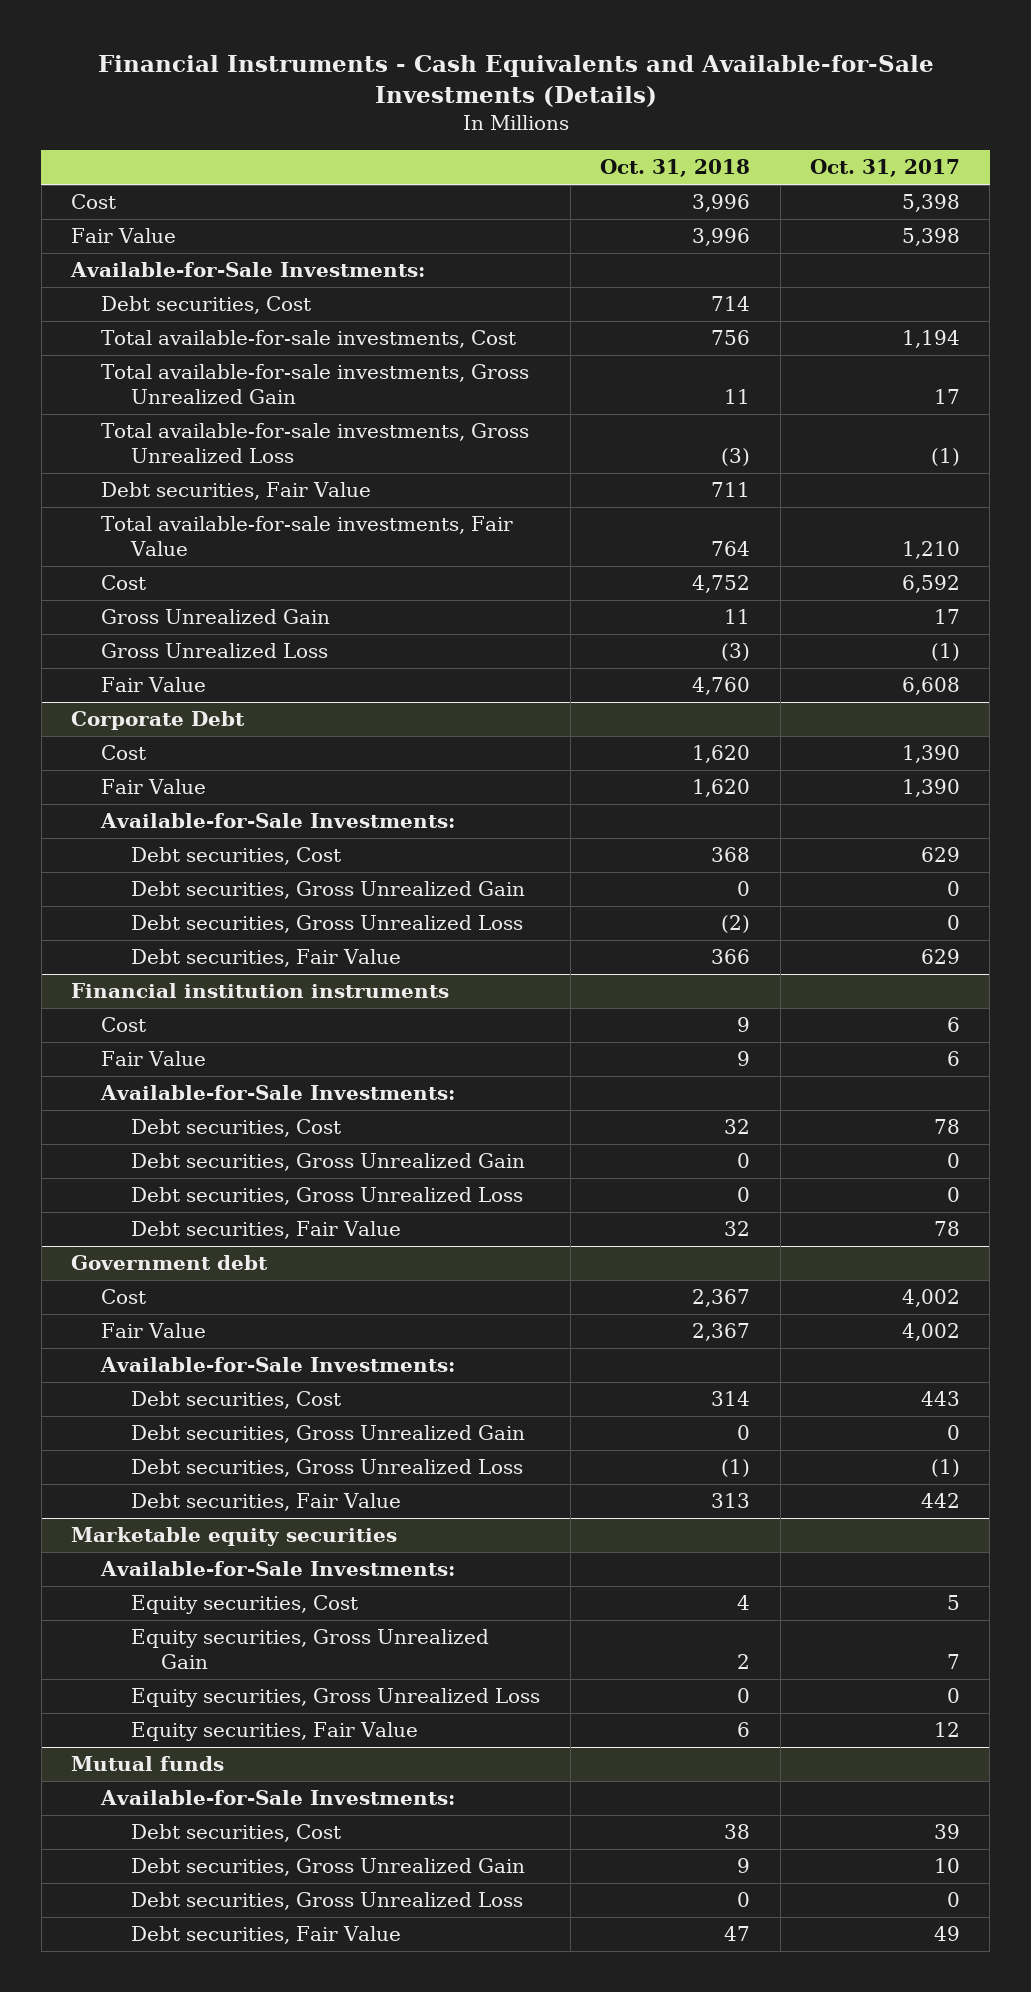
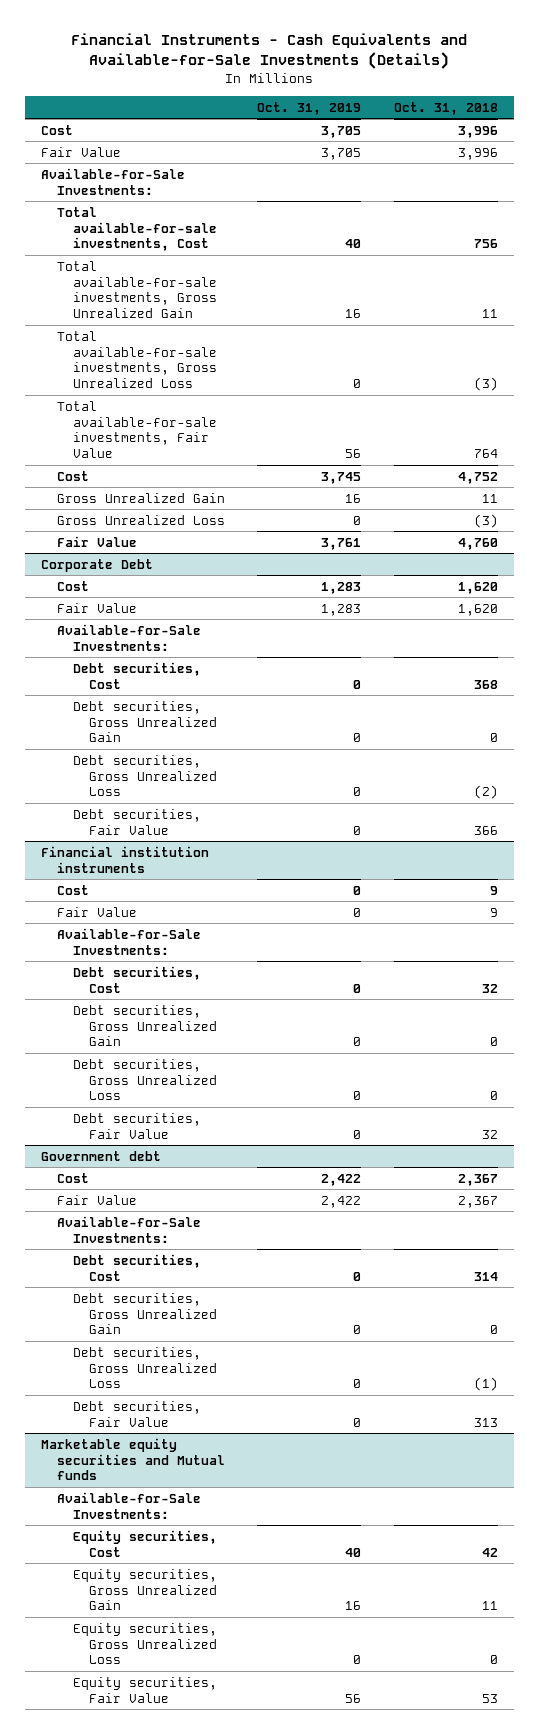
- | Oct. 31, 2018 | Oct. 31, 2017
+ | Oct. 31, 2019 | Oct. 31, 2018
- Debt securities, Cost | 714 |
- Debt securities, Fair Value | 711 |
- Marketable equity securities
+ Marketable equity securities and Mutual funds
- Equity securities, Cost | 4 | 5
- Equity securities, Gross Unrealized Gain | 2 | 7
+ Equity securities, Cost | 40 | 42
+ Equity securities, Gross Unrealized Gain | 16 | 11
- Equity securities, Fair Value | 6 | 12
- Mutual funds
- Available-for-Sale Investments:
- Debt securities, Cost | 38 | 39
- Debt securities, Gross Unrealized Gain | 9 | 10
- Debt securities, Gross Unrealized Loss | 0 | 0
- Debt securities, Fair Value | 47 | 49
+ Equity securities, Fair Value | 56 | 53

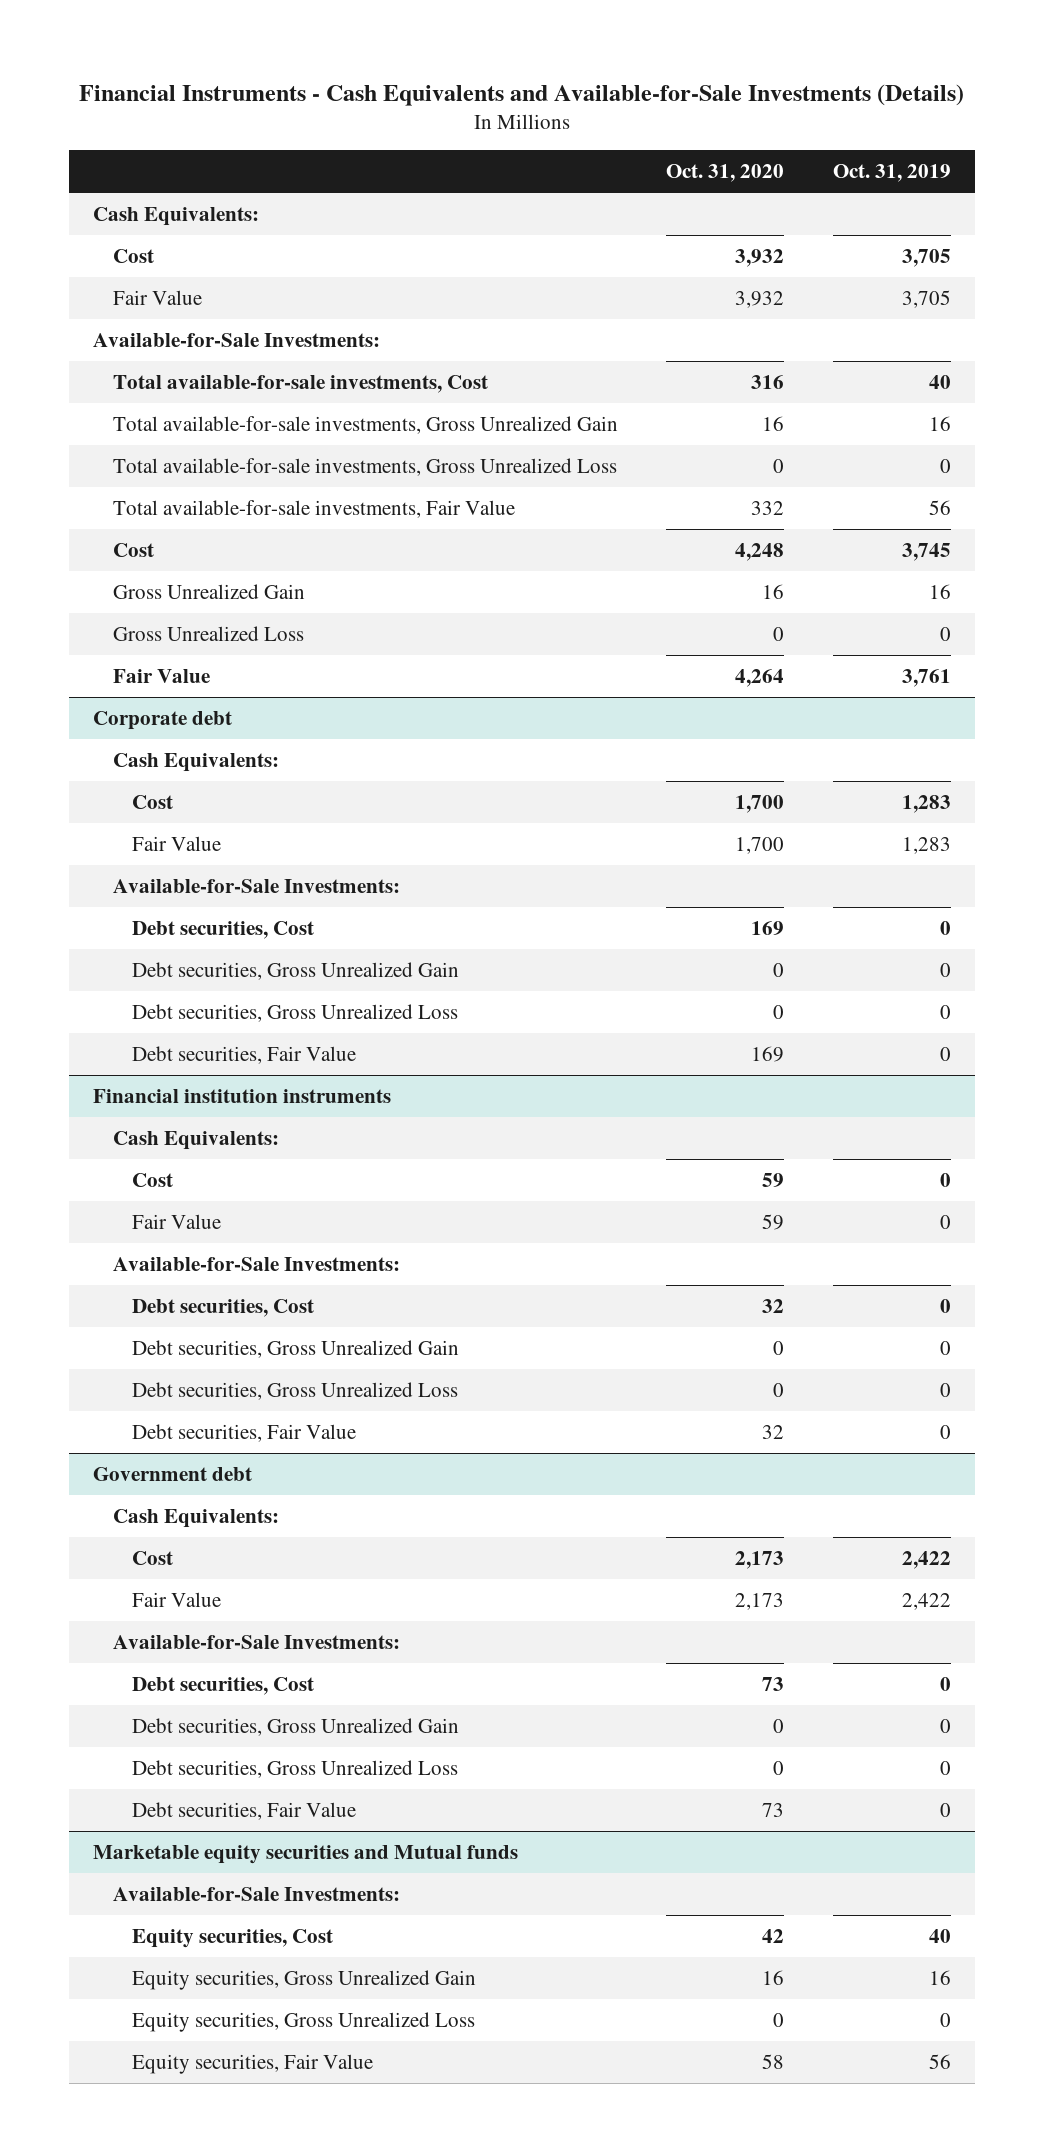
- | Oct. 31, 2019 | Oct. 31, 2018
+ | Oct. 31, 2020 | Oct. 31, 2019
+ Cash Equivalents:
- Corporate Debt
+ Corporate debt
+ Cash Equivalents:
@ Financial institution instruments
+ Cash Equivalents:
@ Government debt
+ Cash Equivalents:

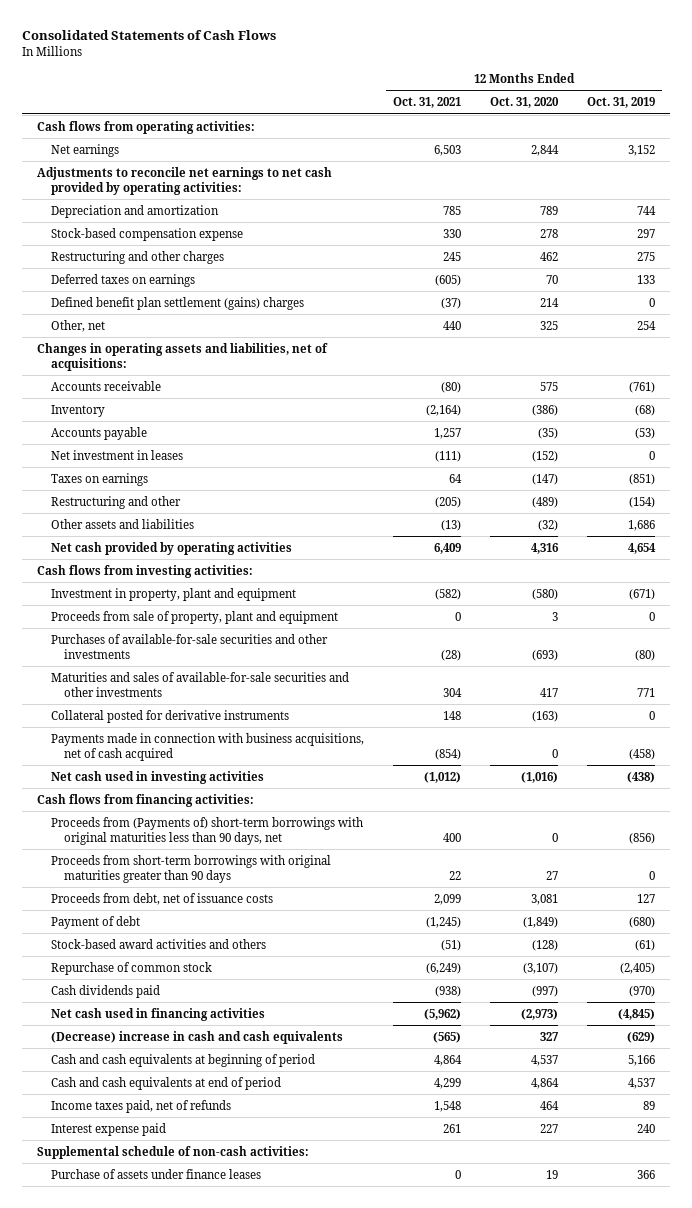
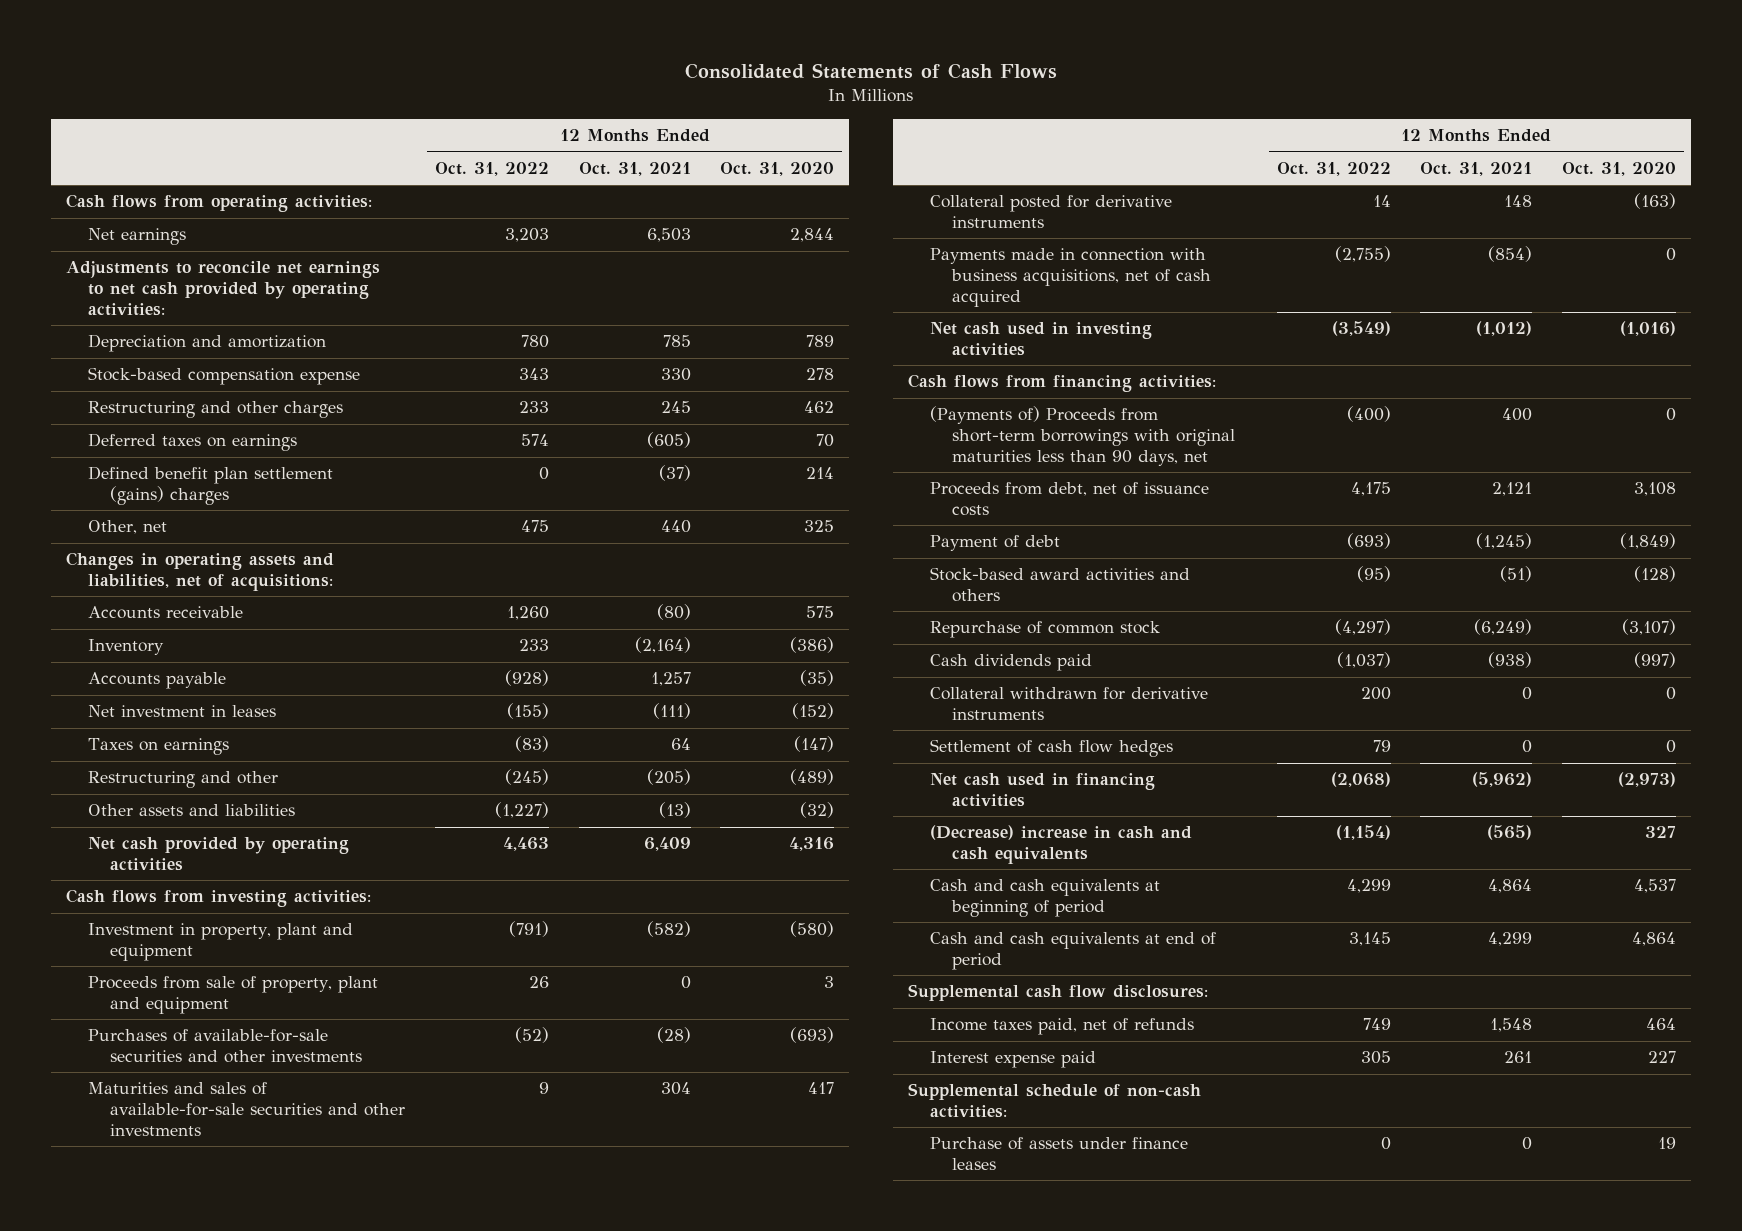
- | 12 Months Ended Oct. 31, 2021 | 12 Months Ended Oct. 31, 2020 | 12 Months Ended Oct. 31, 2019
+ | 12 Months Ended Oct. 31, 2022 | 12 Months Ended Oct. 31, 2021 | 12 Months Ended Oct. 31, 2020
- Proceeds from (Payments of) short-term borrowings with original maturities less than 90 days, net | 400 | 0 | (856)
- Proceeds from short-term borrowings with original maturities greater than 90 days | 22 | 27 | 0
- Proceeds from debt, net of issuance costs | 2,099 | 3,081 | 127
+ (Payments of) Proceeds from short-term borrowings with original maturities less than 90 days, net | (400) | 400 | 0
+ Proceeds from debt, net of issuance costs | 4,175 | 2,121 | 3,108
+ Collateral withdrawn for derivative instruments | 200 | 0 | 0
+ Settlement of cash flow hedges | 79 | 0 | 0
+ Supplemental cash flow disclosures:

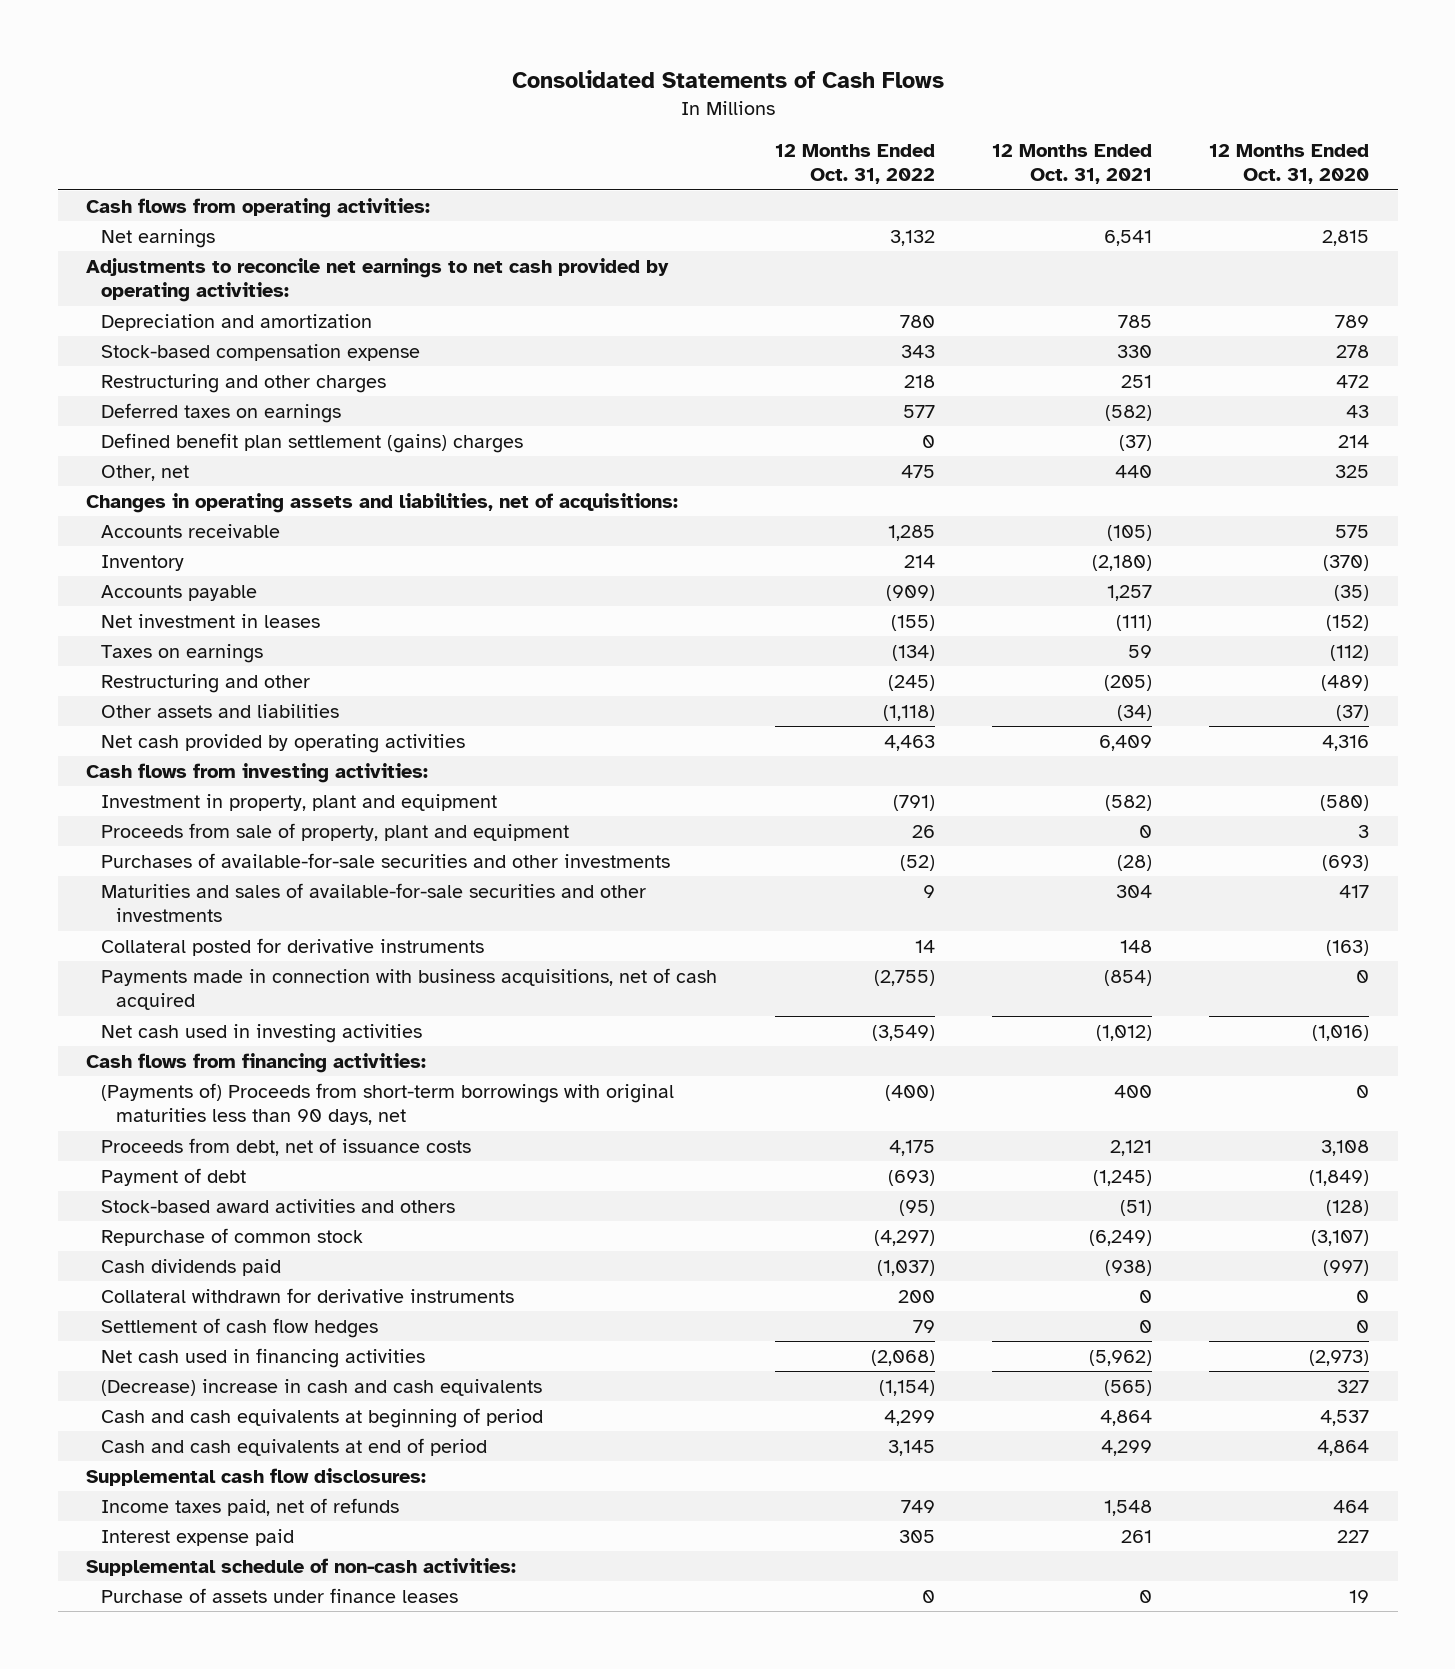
- Net earnings | 3,203 | 6,503 | 2,844
+ Net earnings | 3,132 | 6,541 | 2,815
- Restructuring and other charges | 233 | 245 | 462
- Deferred taxes on earnings | 574 | (605) | 70
+ Restructuring and other charges | 218 | 251 | 472
+ Deferred taxes on earnings | 577 | (582) | 43
- Accounts receivable | 1,260 | (80) | 575
- Inventory | 233 | (2,164) | (386)
- Accounts payable | (928) | 1,257 | (35)
+ Accounts receivable | 1,285 | (105) | 575
+ Inventory | 214 | (2,180) | (370)
+ Accounts payable | (909) | 1,257 | (35)
- Taxes on earnings | (83) | 64 | (147)
+ Taxes on earnings | (134) | 59 | (112)
- Other assets and liabilities | (1,227) | (13) | (32)
+ Other assets and liabilities | (1,118) | (34) | (37)

